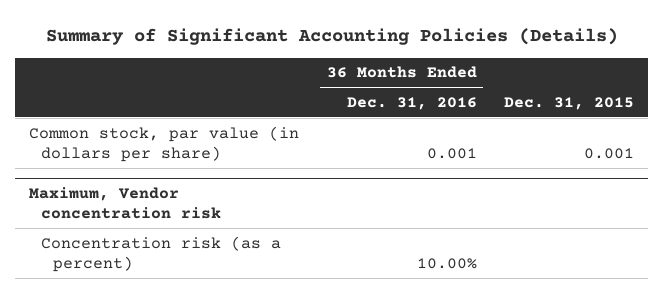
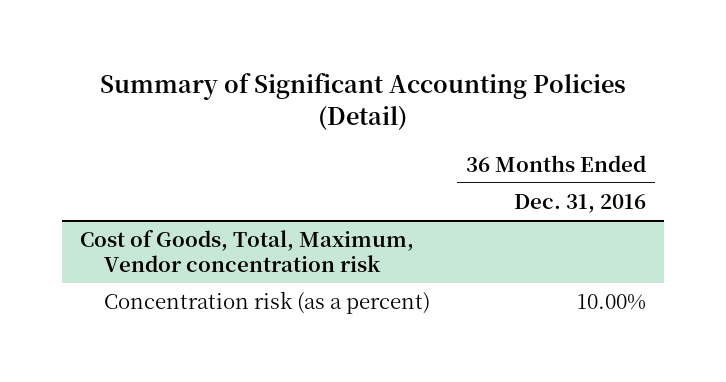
- Summary of Significant Accounting Policies (Details)
+ Summary of Significant Accounting Policies (Detail)
- | 36 Months Ended Dec. 31, 2016 | Dec. 31, 2015
+ | 36 Months Ended Dec. 31, 2016
- Common stock, par value (in dollars per share) | 0.001 | 0.001
- Maximum, Vendor concentration risk
+ Cost of Goods, Total, Maximum, Vendor concentration risk

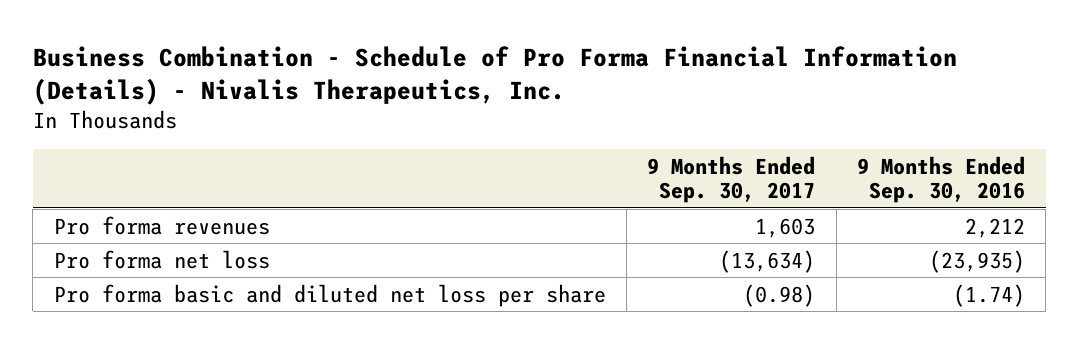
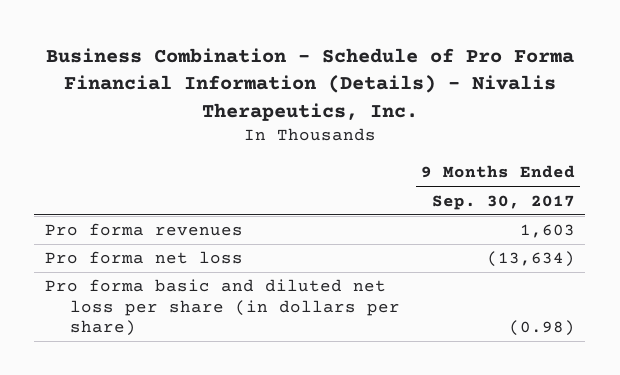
- | 9 Months Ended Sep. 30, 2017 | 9 Months Ended Sep. 30, 2016
+ | 9 Months Ended Sep. 30, 2017
- Pro forma basic and diluted net loss per share | (0.98) | (1.74)
+ Pro forma basic and diluted net loss per share (in dollars per share) | (0.98)

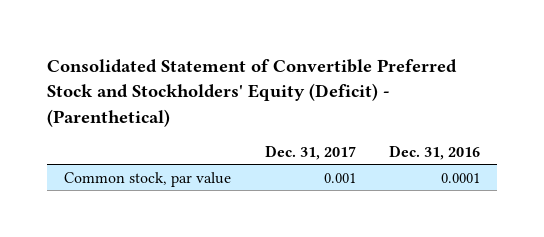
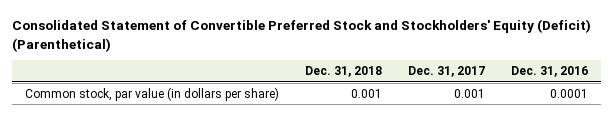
- Consolidated Statement of Convertible Preferred Stock and Stockholders' Equity (Deficit) - (Parenthetical)
+ Consolidated Statement of Convertible Preferred Stock and Stockholders' Equity (Deficit) (Parenthetical)
- | Dec. 31, 2017 | Dec. 31, 2016
+ | Dec. 31, 2018 | Dec. 31, 2017 | Dec. 31, 2016
- Common stock, par value | 0.001 | 0.0001
+ Common stock, par value (in dollars per share) | 0.001 | 0.001 | 0.0001

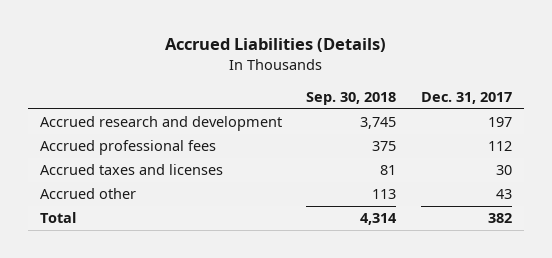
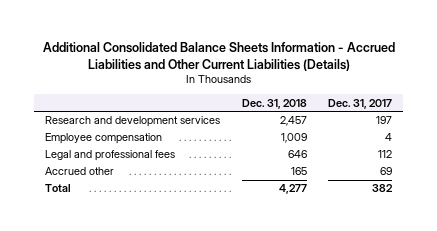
- Accrued Liabilities (Details)
+ Additional Consolidated Balance Sheets Information - Accrued Liabilities and Other Current Liabilities (Details)
- | Sep. 30, 2018 | Dec. 31, 2017
+ | Dec. 31, 2018 | Dec. 31, 2017
- Accrued research and development | 3,745 | 197
- Accrued professional fees | 375 | 112
- Accrued taxes and licenses | 81 | 30
- Accrued other | 113 | 43
+ Research and development services | 2,457 | 197
+ Employee compensation | 1,009 | 4
+ Legal and professional fees | 646 | 112
+ Accrued other | 165 | 69

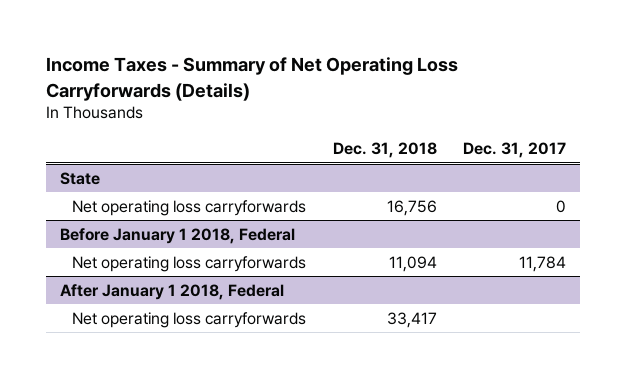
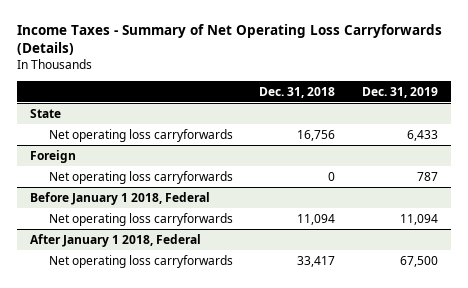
- | Dec. 31, 2018 | Dec. 31, 2017
+ | Dec. 31, 2018 | Dec. 31, 2019
+ Foreign
+ Net operating loss carryforwards | 0 | 787

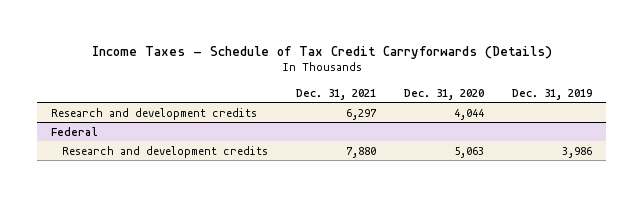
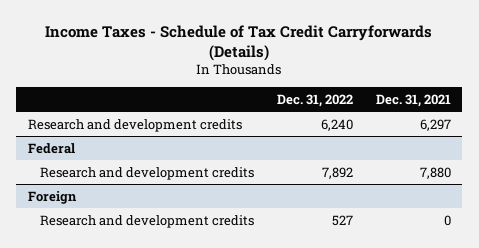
- | Dec. 31, 2021 | Dec. 31, 2020 | Dec. 31, 2019
+ | Dec. 31, 2022 | Dec. 31, 2021
+ Foreign
+ Research and development credits | 527 | 0

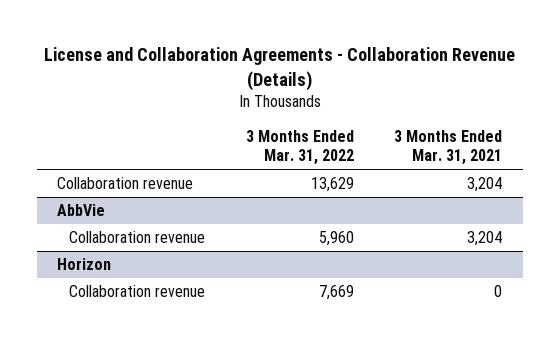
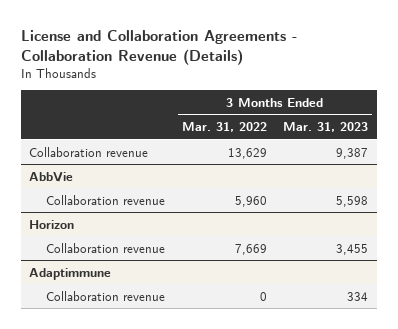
- | 3 Months Ended Mar. 31, 2022 | 3 Months Ended Mar. 31, 2021
+ | 3 Months Ended Mar. 31, 2022 | 3 Months Ended Mar. 31, 2023
+ Adaptimmune
+ Collaboration revenue | 0 | 334

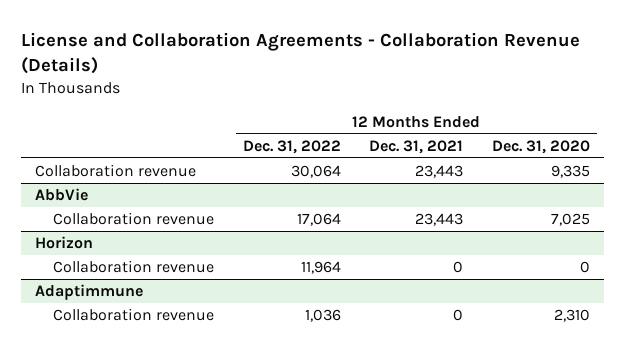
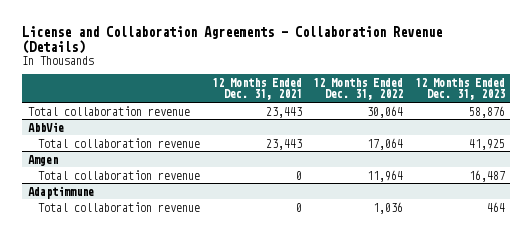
- | 12 Months Ended Dec. 31, 2022 | 12 Months Ended Dec. 31, 2021 | 12 Months Ended Dec. 31, 2020
+ | 12 Months Ended Dec. 31, 2021 | 12 Months Ended Dec. 31, 2022 | 12 Months Ended Dec. 31, 2023
- Collaboration revenue | 30,064 | 23,443 | 9,335
+ Total collaboration revenue | 23,443 | 30,064 | 58,876
@ AbbVie
- Collaboration revenue | 17,064 | 23,443 | 7,025
- Horizon
- Collaboration revenue | 11,964 | 0 | 0
@ AbbVie
+ Total collaboration revenue | 23,443 | 17,064 | 41,925
+ Amgen
+ Total collaboration revenue | 0 | 11,964 | 16,487
@ Adaptimmune
- Collaboration revenue | 1,036 | 0 | 2,310
+ Total collaboration revenue | 0 | 1,036 | 464

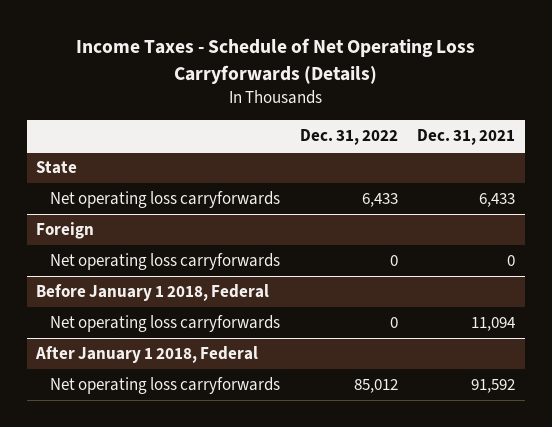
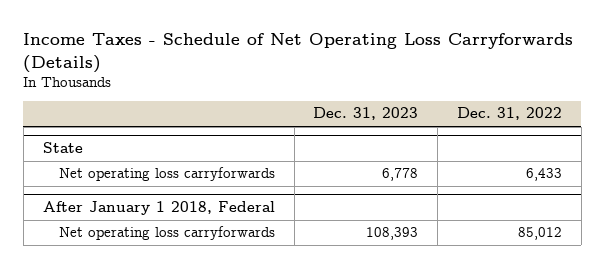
- | Dec. 31, 2022 | Dec. 31, 2021
+ | Dec. 31, 2023 | Dec. 31, 2022
- Foreign
- Net operating loss carryforwards | 0 | 0
- Before January 1 2018, Federal
- Net operating loss carryforwards | 0 | 11,094

